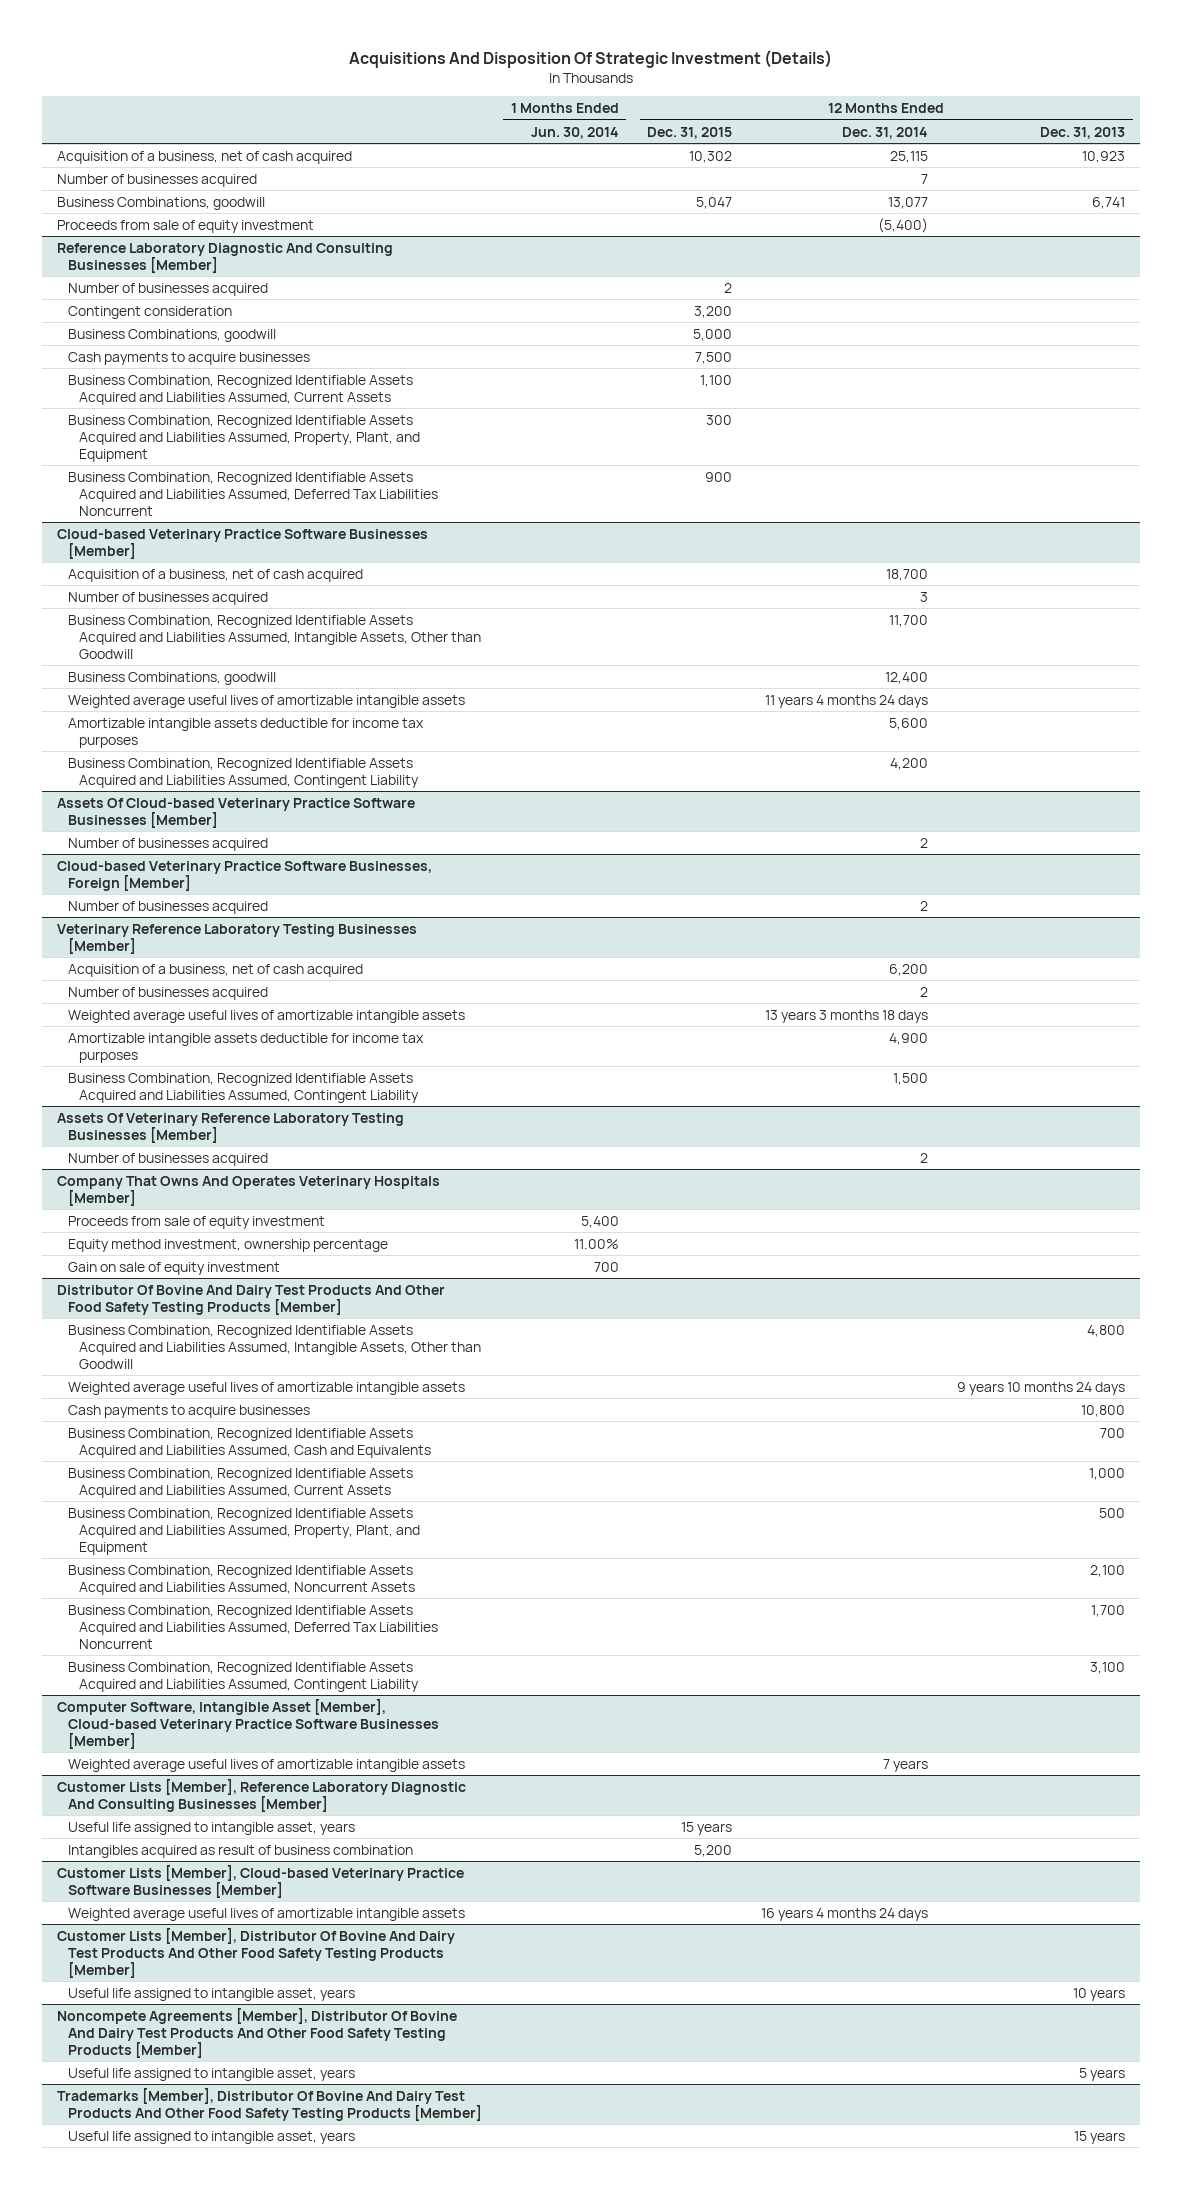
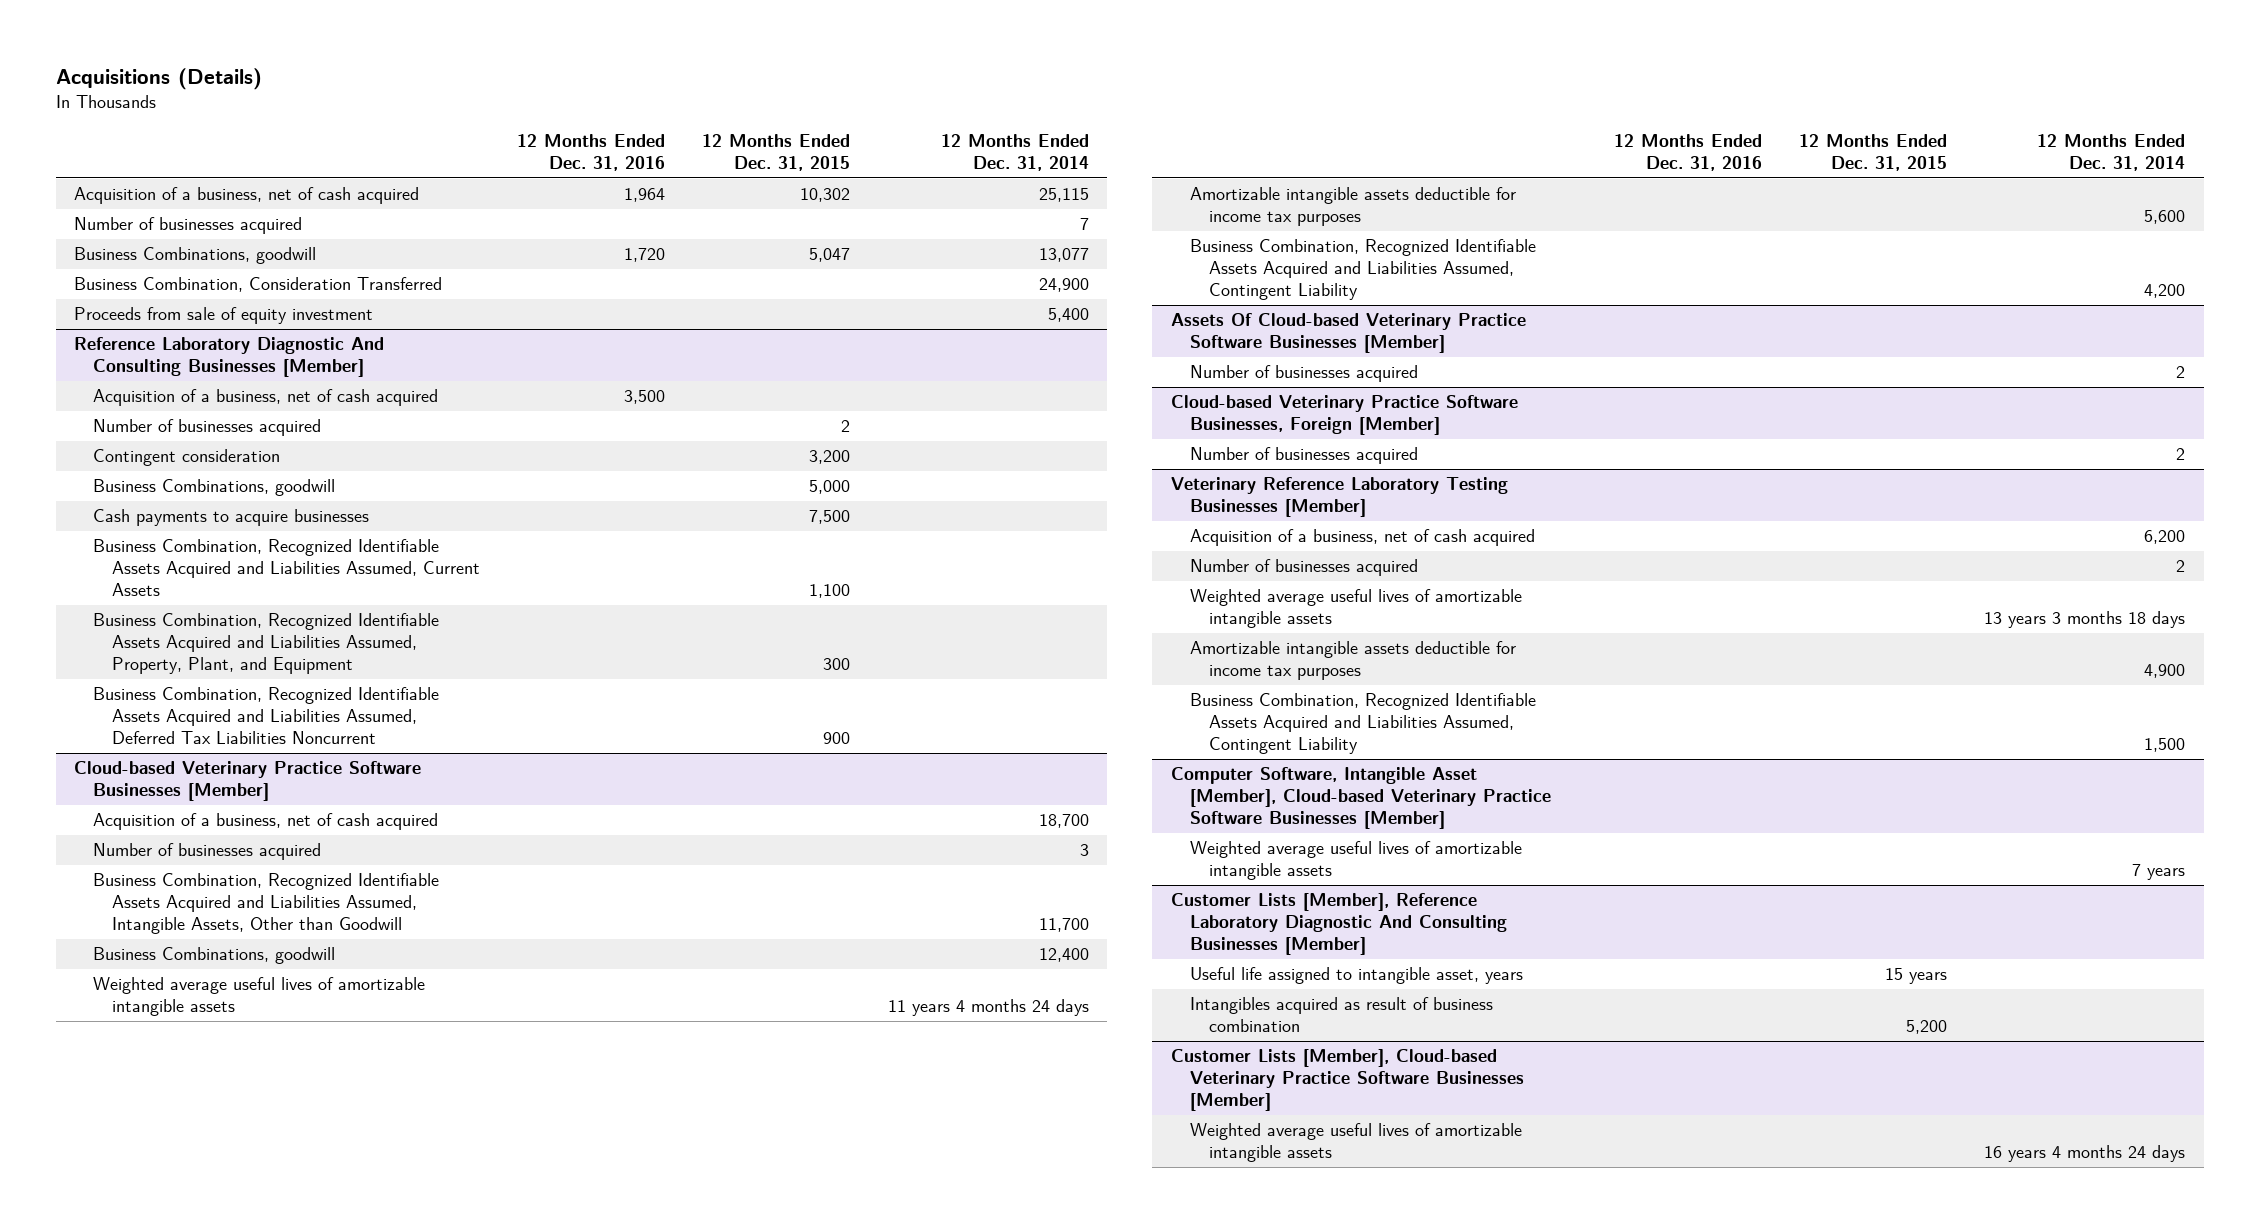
- Acquisitions And Disposition Of Strategic Investment (Details)
+ Acquisitions (Details)
- | 1 Months Ended Jun. 30, 2014 | 12 Months Ended Dec. 31, 2015 | 12 Months Ended Dec. 31, 2014 | 12 Months Ended Dec. 31, 2013
+ | 12 Months Ended Dec. 31, 2016 | 12 Months Ended Dec. 31, 2015 | 12 Months Ended Dec. 31, 2014
- Proceeds from sale of equity investment | | | (5,400) |
+ Business Combination, Consideration Transferred | | | 24,900
+ Proceeds from sale of equity investment | | | 5,400
@ Reference Laboratory Diagnostic And Consulting Businesses [Member]
+ Acquisition of a business, net of cash acquired | 3,500 | |
- Assets Of Veterinary Reference Laboratory Testing Businesses [Member]
- Number of businesses acquired | | | 2 |
- Company That Owns And Operates Veterinary Hospitals [Member]
- Proceeds from sale of equity investment | 5,400 | | |
- Equity method investment, ownership percentage | 11.00% | | |
- Gain on sale of equity investment | 700 | | |
- Distributor Of Bovine And Dairy Test Products And Other Food Safety Testing Products [Member]
- Business Combination, Recognized Identifiable Assets Acquired and Liabilities Assumed, Intangible Assets, Other than Goodwill | | | | 4,800
- Weighted average useful lives of amortizable intangible assets | | | | 9 years 10 months 24 days
- Cash payments to acquire businesses | | | | 10,800
- Business Combination, Recognized Identifiable Assets Acquired and Liabilities Assumed, Cash and Equivalents | | | | 700
- Business Combination, Recognized Identifiable Assets Acquired and Liabilities Assumed, Current Assets | | | | 1,000
- Business Combination, Recognized Identifiable Assets Acquired and Liabilities Assumed, Property, Plant, and Equipment | | | | 500
- Business Combination, Recognized Identifiable Assets Acquired and Liabilities Assumed, Noncurrent Assets | | | | 2,100
- Business Combination, Recognized Identifiable Assets Acquired and Liabilities Assumed, Deferred Tax Liabilities Noncurrent | | | | 1,700
- Business Combination, Recognized Identifiable Assets Acquired and Liabilities Assumed, Contingent Liability | | | | 3,100
- Customer Lists [Member], Distributor Of Bovine And Dairy Test Products And Other Food Safety Testing Products [Member]
- Useful life assigned to intangible asset, years | | | | 10 years
- Noncompete Agreements [Member], Distributor Of Bovine And Dairy Test Products And Other Food Safety Testing Products [Member]
- Useful life assigned to intangible asset, years | | | | 5 years
- Trademarks [Member], Distributor Of Bovine And Dairy Test Products And Other Food Safety Testing Products [Member]
- Useful life assigned to intangible asset, years | | | | 15 years

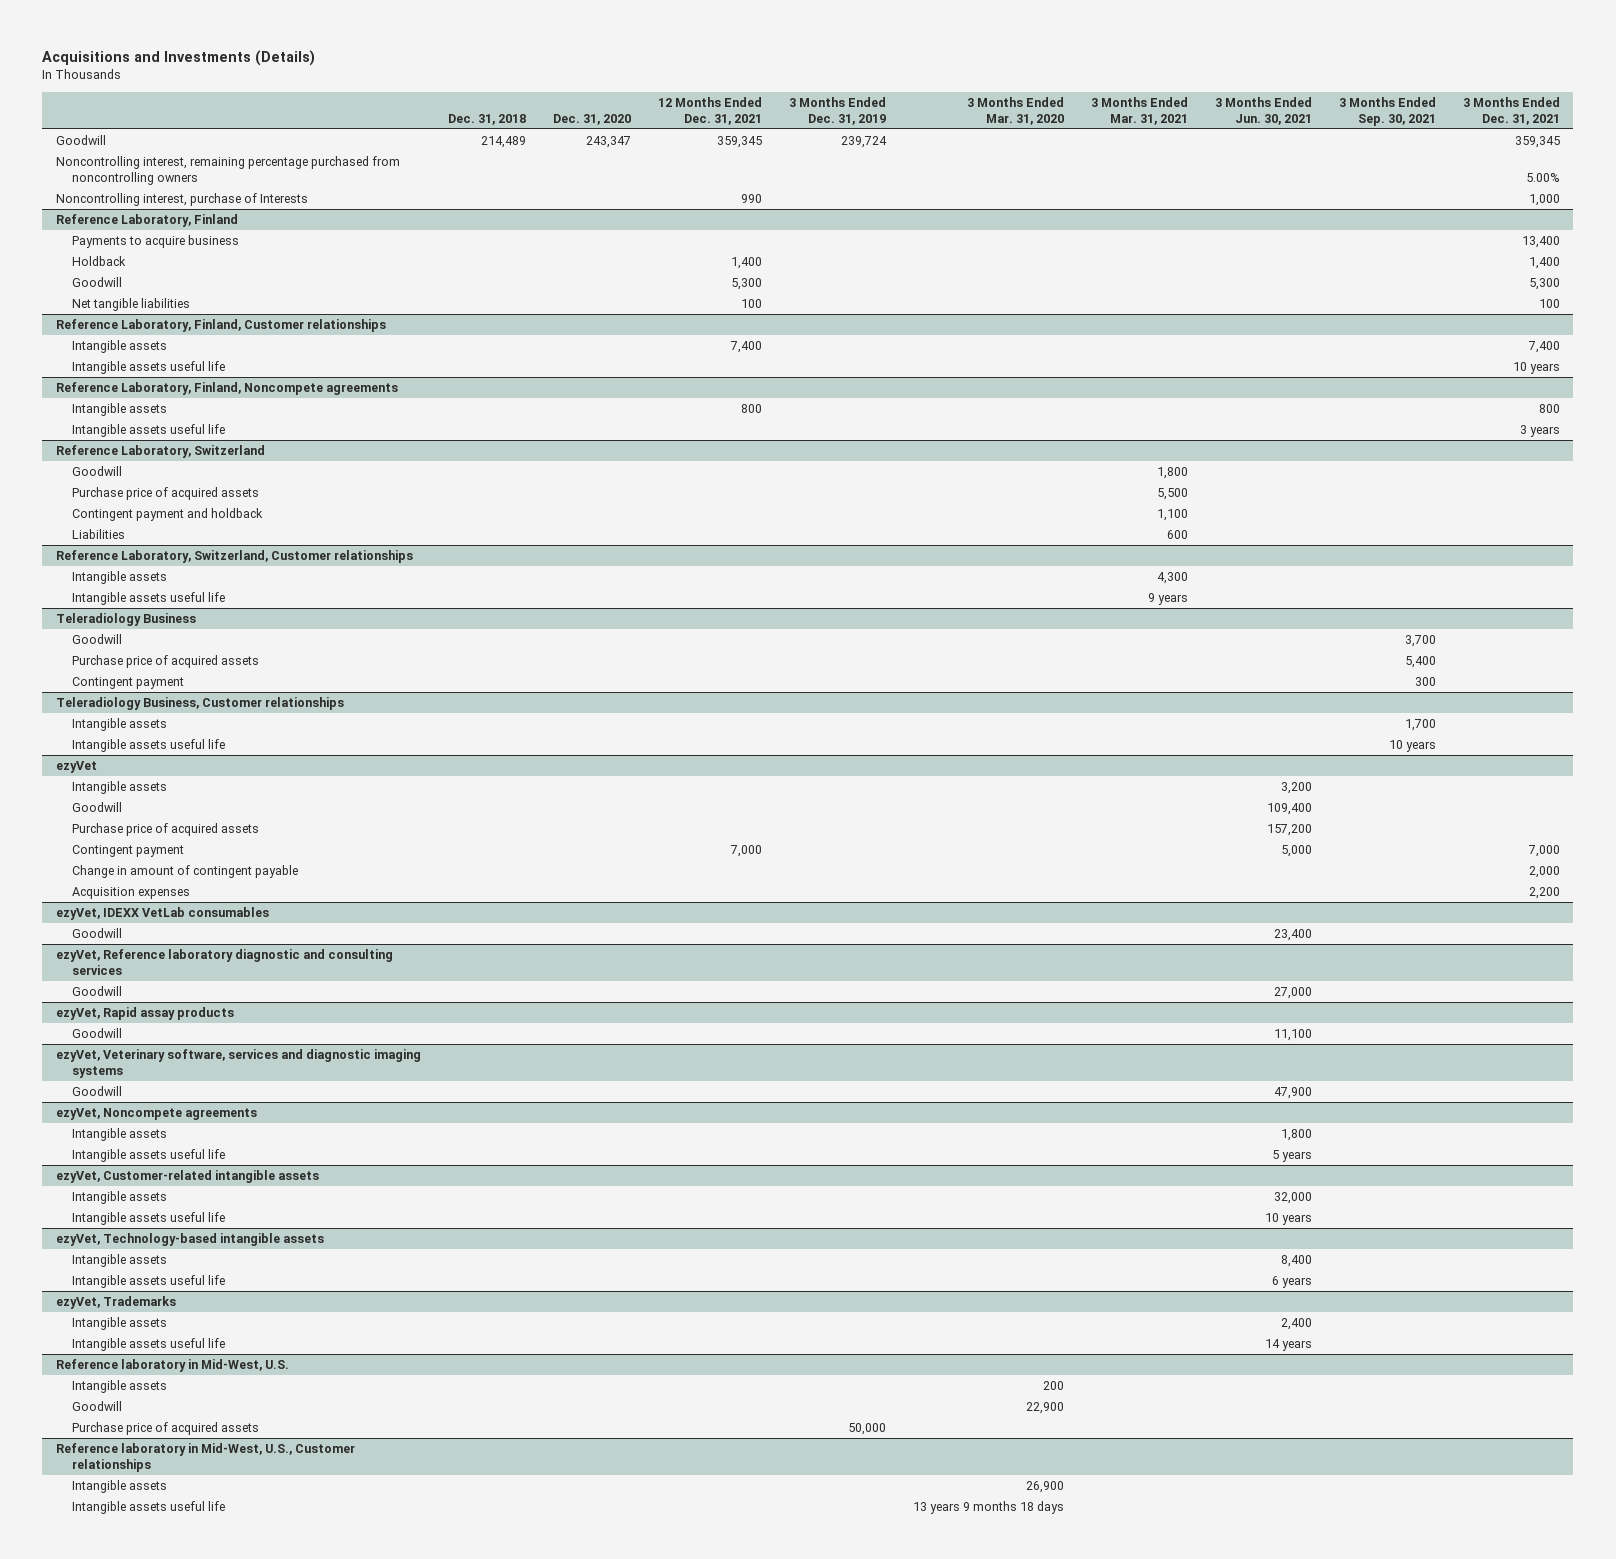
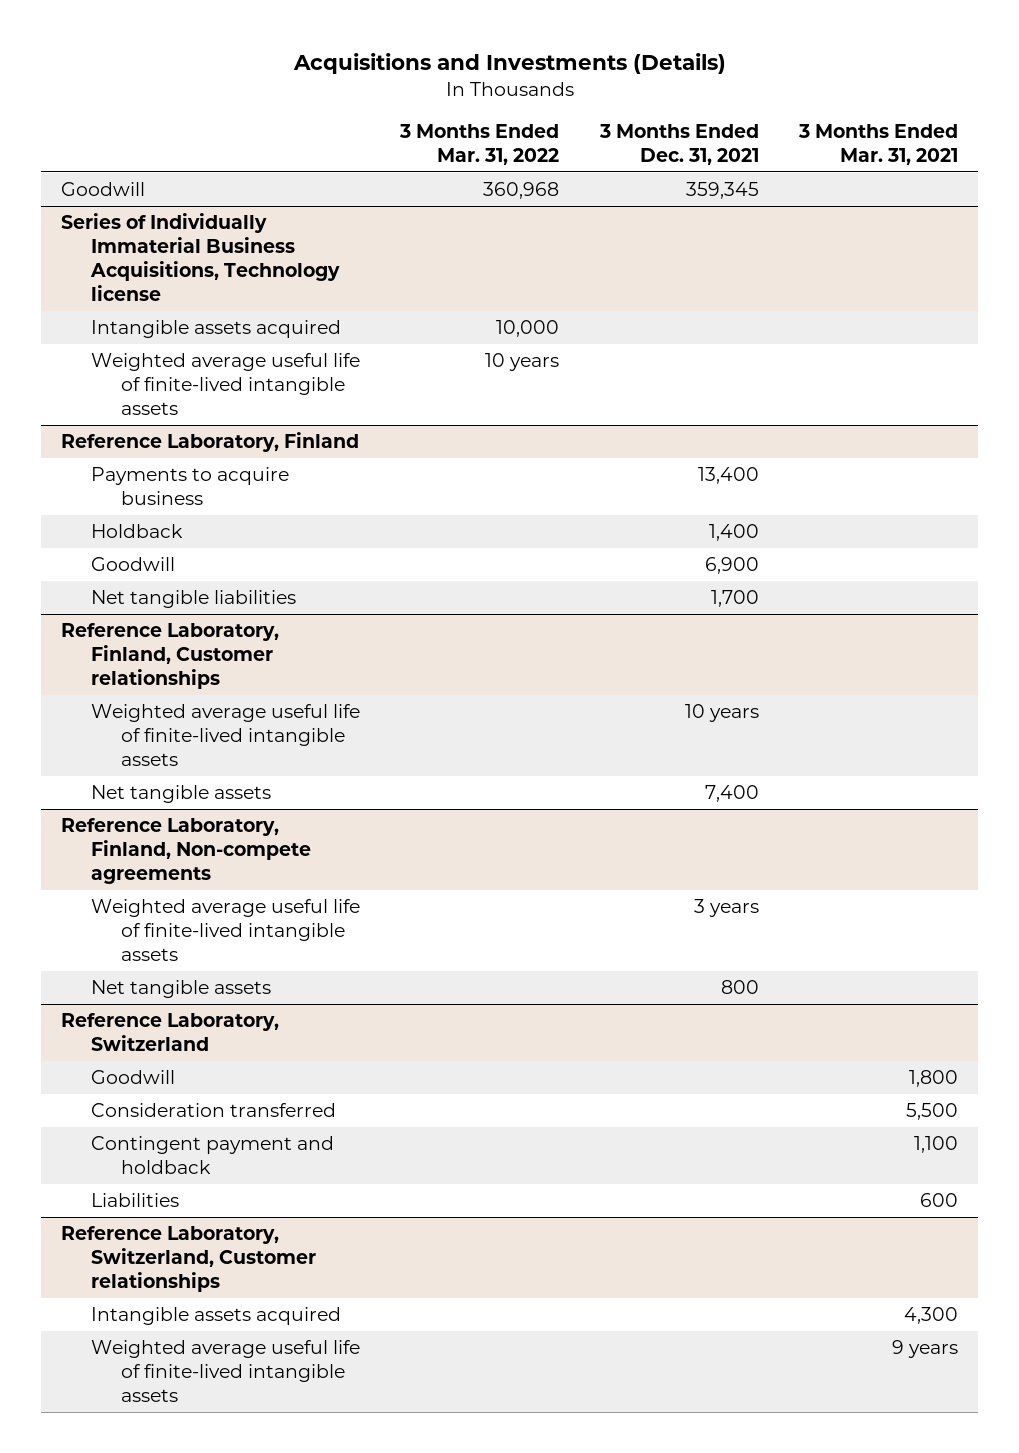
- | Dec. 31, 2018 | Dec. 31, 2020 | 12 Months Ended Dec. 31, 2021 | 3 Months Ended Dec. 31, 2019 | 3 Months Ended Mar. 31, 2020 | 3 Months Ended Mar. 31, 2021 | 3 Months Ended Jun. 30, 2021 | 3 Months Ended Sep. 30, 2021 | 3 Months Ended Dec. 31, 2021
+ | 3 Months Ended Mar. 31, 2022 | 3 Months Ended Dec. 31, 2021 | 3 Months Ended Mar. 31, 2021
- Noncontrolling interest, remaining percentage purchased from noncontrolling owners | | | | | | | | | 5.00%
- Noncontrolling interest, purchase of Interests | | | 990 | | | | | | 1,000
+ Series of Individually Immaterial Business Acquisitions, Technology license
+ Intangible assets acquired | 10,000 | |
+ Weighted average useful life of finite-lived intangible assets | 10 years | |
@ Reference Laboratory, Finland
- Goodwill | | | 5,300 | | | | | | 5,300
- Net tangible liabilities | | | 100 | | | | | | 100
+ Goodwill | | 6,900 |
+ Net tangible liabilities | | 1,700 |
@ Reference Laboratory, Finland, Customer relationships
- Intangible assets | | | 7,400 | | | | | | 7,400
- Intangible assets useful life | | | | | | | | | 10 years
- Reference Laboratory, Finland, Noncompete agreements
- Intangible assets | | | 800 | | | | | | 800
- Intangible assets useful life | | | | | | | | | 3 years
@ Reference Laboratory, Finland, Customer relationships
+ Weighted average useful life of finite-lived intangible assets | | 10 years |
+ Net tangible assets | | 7,400 |
+ Reference Laboratory, Finland, Non-compete agreements
+ Weighted average useful life of finite-lived intangible assets | | 3 years |
+ Net tangible assets | | 800 |
@ Reference Laboratory, Switzerland
- Purchase price of acquired assets | | | | | | 5,500 | | |
+ Consideration transferred | | | 5,500
@ Reference Laboratory, Switzerland, Customer relationships
- Intangible assets | | | | | | 4,300 | | |
- Intangible assets useful life | | | | | | 9 years | | |
- Teleradiology Business
- Goodwill | | | | | | | | 3,700 |
- Purchase price of acquired assets | | | | | | | | 5,400 |
- Contingent payment | | | | | | | | 300 |
- Teleradiology Business, Customer relationships
- Intangible assets | | | | | | | | 1,700 |
- Intangible assets useful life | | | | | | | | 10 years |
- ezyVet
- Intangible assets | | | | | | | 3,200 | |
- Goodwill | | | | | | | 109,400 | |
- Purchase price of acquired assets | | | | | | | 157,200 | |
- Contingent payment | | | 7,000 | | | | 5,000 | | 7,000
- Change in amount of contingent payable | | | | | | | | | 2,000
- Acquisition expenses | | | | | | | | | 2,200
- ezyVet, IDEXX VetLab consumables
- Goodwill | | | | | | | 23,400 | |
- ezyVet, Reference laboratory diagnostic and consulting services
- Goodwill | | | | | | | 27,000 | |
- ezyVet, Rapid assay products
- Goodwill | | | | | | | 11,100 | |
- ezyVet, Veterinary software, services and diagnostic imaging systems
- Goodwill | | | | | | | 47,900 | |
- ezyVet, Noncompete agreements
- Intangible assets | | | | | | | 1,800 | |
- Intangible assets useful life | | | | | | | 5 years | |
- ezyVet, Customer-related intangible assets
- Intangible assets | | | | | | | 32,000 | |
- Intangible assets useful life | | | | | | | 10 years | |
- ezyVet, Technology-based intangible assets
- Intangible assets | | | | | | | 8,400 | |
- Intangible assets useful life | | | | | | | 6 years | |
- ezyVet, Trademarks
- Intangible assets | | | | | | | 2,400 | |
- Intangible assets useful life | | | | | | | 14 years | |
- Reference laboratory in Mid-West, U.S.
- Intangible assets | | | | | 200 | | | |
- Goodwill | | | | | 22,900 | | | |
- Purchase price of acquired assets | | | | 50,000 | | | | |
- Reference laboratory in Mid-West, U.S., Customer relationships
- Intangible assets | | | | | 26,900 | | | |
- Intangible assets useful life | | | | | 13 years 9 months 18 days | | | |
@ Reference Laboratory, Switzerland, Customer relationships
+ Intangible assets acquired | | | 4,300
+ Weighted average useful life of finite-lived intangible assets | | | 9 years

